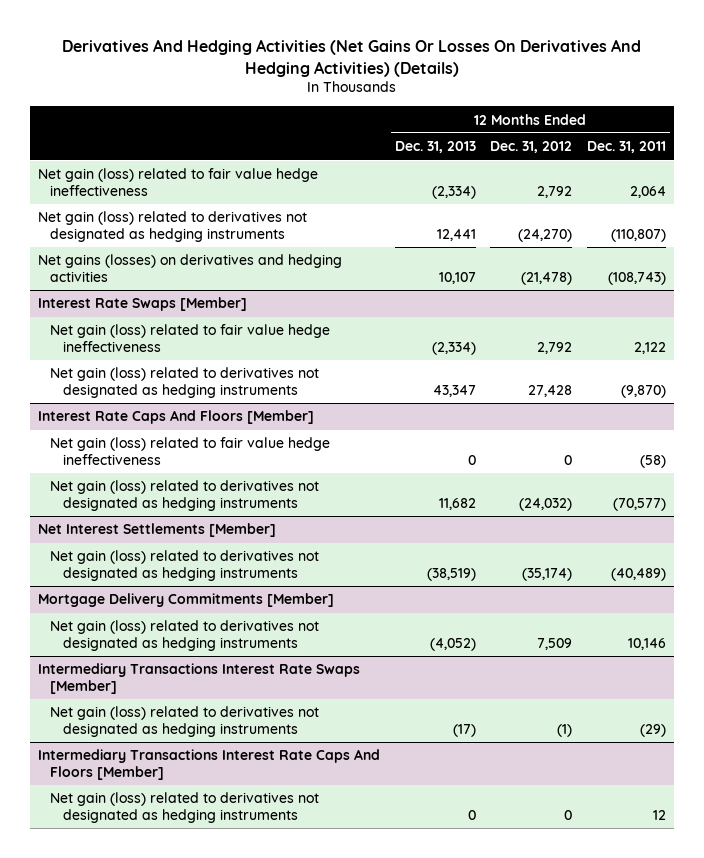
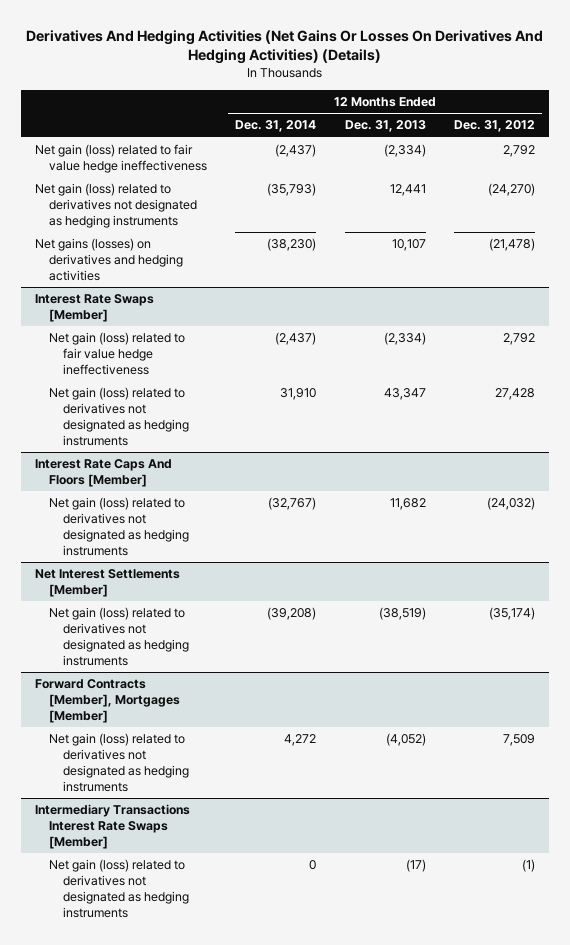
- | 12 Months Ended Dec. 31, 2013 | 12 Months Ended Dec. 31, 2012 | 12 Months Ended Dec. 31, 2011
+ | 12 Months Ended Dec. 31, 2014 | 12 Months Ended Dec. 31, 2013 | 12 Months Ended Dec. 31, 2012
@ Interest Rate Caps And Floors [Member]
- Net gain (loss) related to fair value hedge ineffectiveness | 0 | 0 | (58)
- Mortgage Delivery Commitments [Member]
+ Forward Contracts [Member], Mortgages [Member]
- Intermediary Transactions Interest Rate Caps And Floors [Member]
- Net gain (loss) related to derivatives not designated as hedging instruments | 0 | 0 | 12

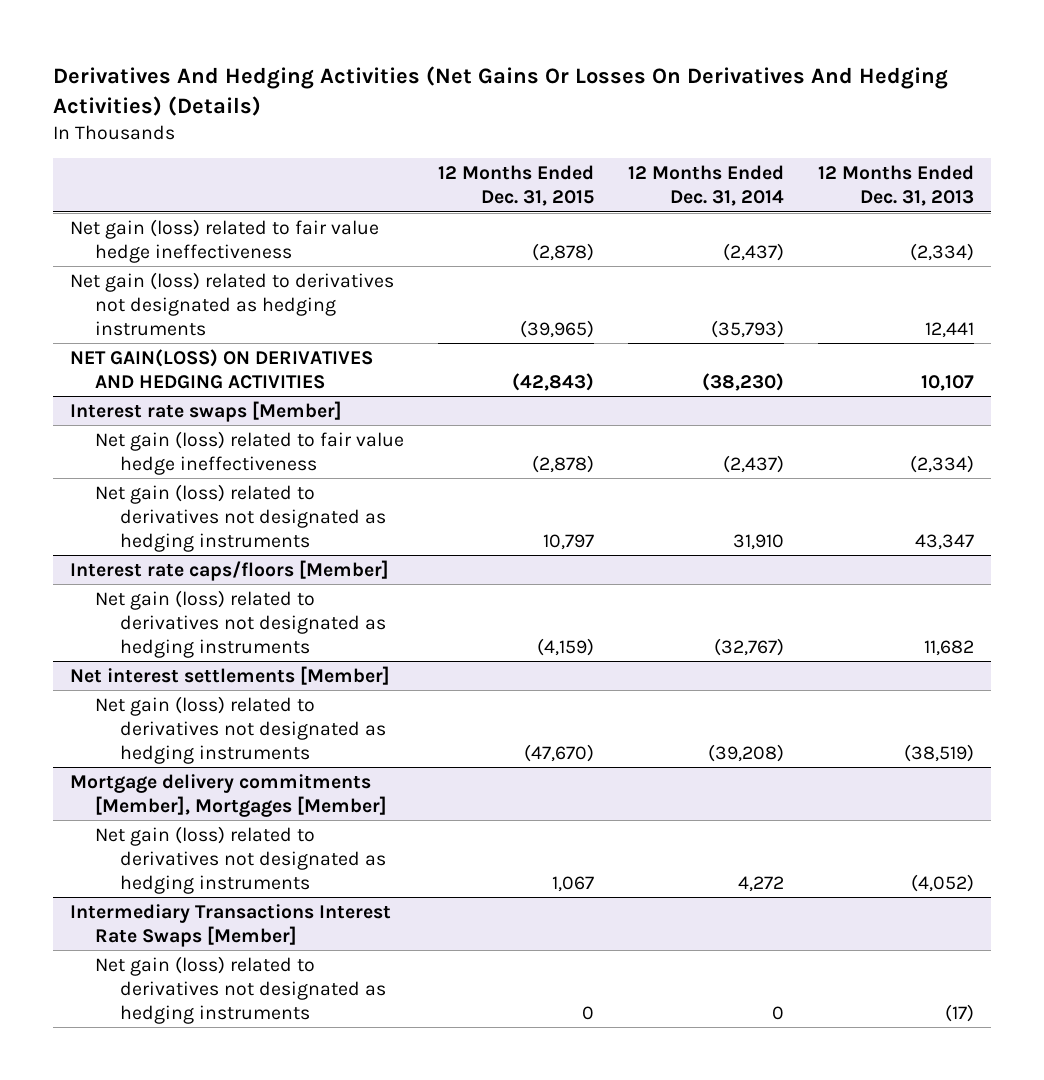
- | 12 Months Ended Dec. 31, 2014 | 12 Months Ended Dec. 31, 2013 | 12 Months Ended Dec. 31, 2012
+ | 12 Months Ended Dec. 31, 2015 | 12 Months Ended Dec. 31, 2014 | 12 Months Ended Dec. 31, 2013
- Net gains (losses) on derivatives and hedging activities | (38,230) | 10,107 | (21,478)
- Interest Rate Swaps [Member]
+ NET GAIN(LOSS) ON DERIVATIVES AND HEDGING ACTIVITIES | (42,843) | (38,230) | 10,107
+ Interest rate swaps [Member]
- Interest Rate Caps And Floors [Member]
+ Interest rate caps/floors [Member]
- Net Interest Settlements [Member]
+ Net interest settlements [Member]
- Forward Contracts [Member], Mortgages [Member]
+ Mortgage delivery commitments [Member], Mortgages [Member]

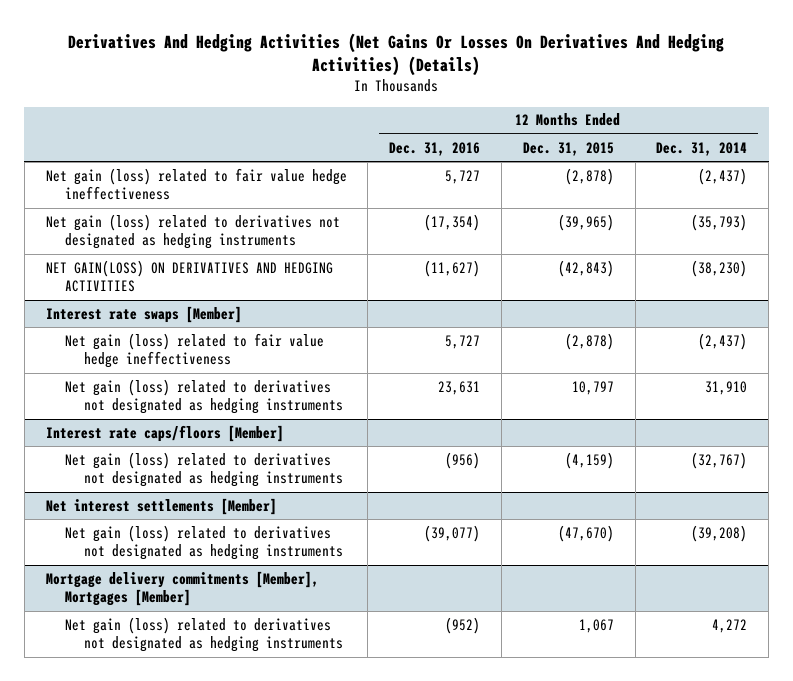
- | 12 Months Ended Dec. 31, 2015 | 12 Months Ended Dec. 31, 2014 | 12 Months Ended Dec. 31, 2013
+ | 12 Months Ended Dec. 31, 2016 | 12 Months Ended Dec. 31, 2015 | 12 Months Ended Dec. 31, 2014
- Intermediary Transactions Interest Rate Swaps [Member]
- Net gain (loss) related to derivatives not designated as hedging instruments | 0 | 0 | (17)

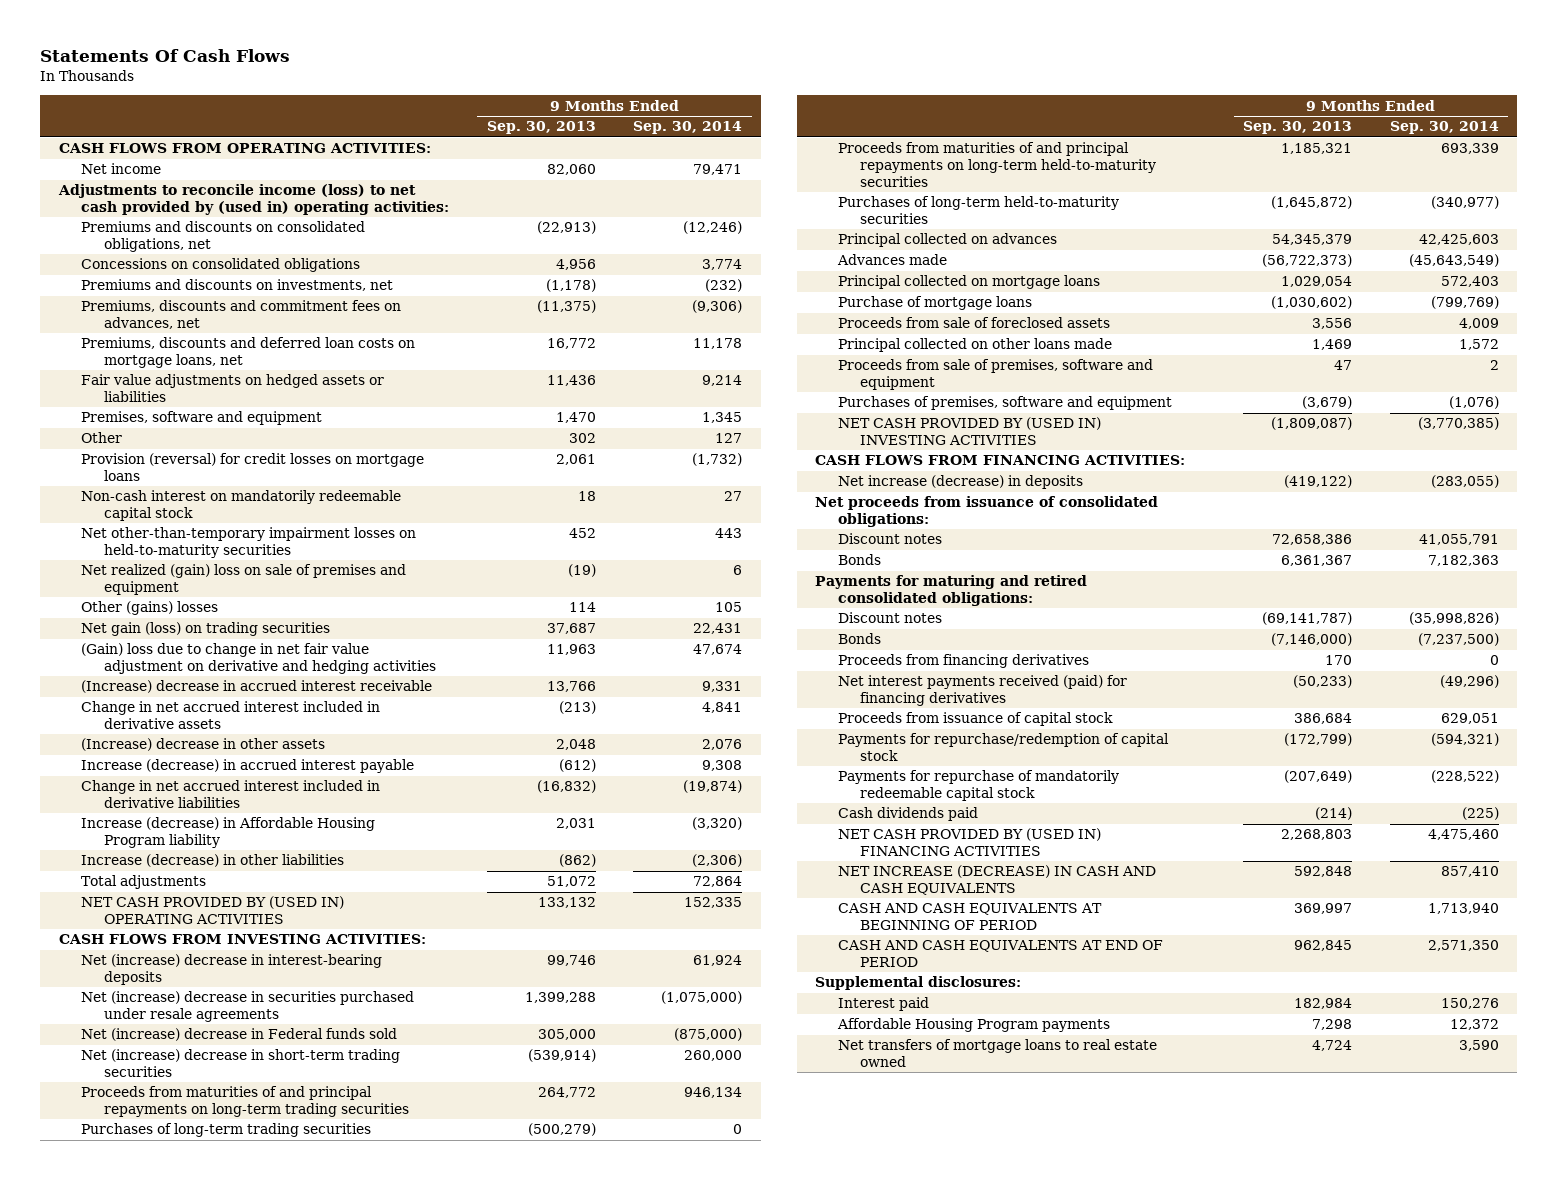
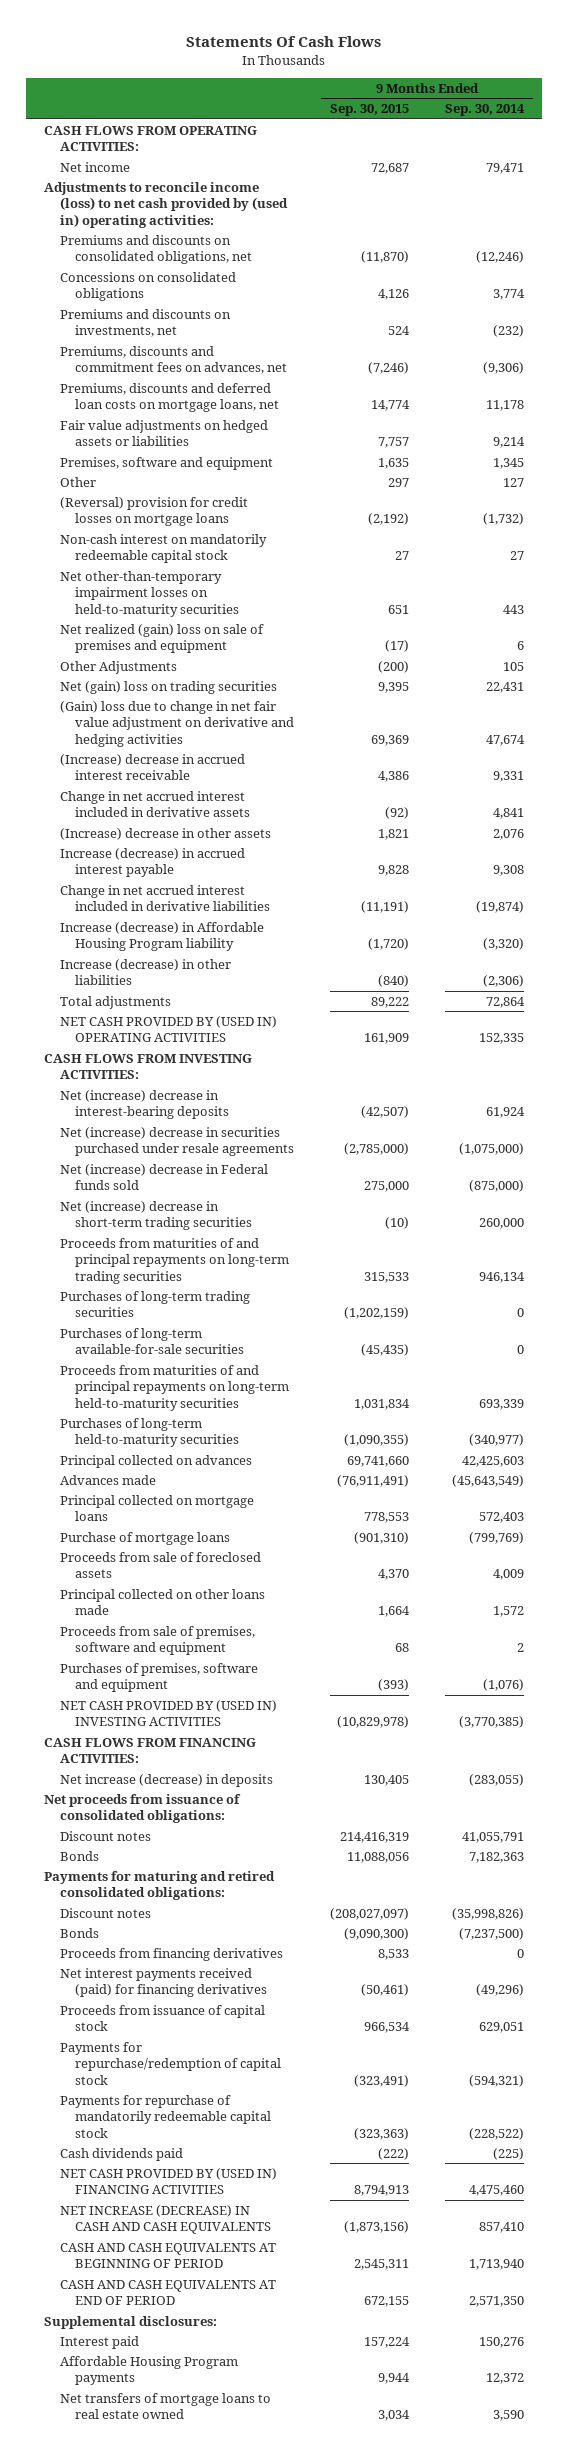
- | 9 Months Ended Sep. 30, 2013 | 9 Months Ended Sep. 30, 2014
+ | 9 Months Ended Sep. 30, 2015 | 9 Months Ended Sep. 30, 2014
- Provision (reversal) for credit losses on mortgage loans | 2,061 | (1,732)
+ (Reversal) provision for credit losses on mortgage loans | (2,192) | (1,732)
- Other (gains) losses | 114 | 105
- Net gain (loss) on trading securities | 37,687 | 22,431
+ Other Adjustments | (200) | 105
+ Net (gain) loss on trading securities | 9,395 | 22,431
+ Purchases of long-term available-for-sale securities | (45,435) | 0

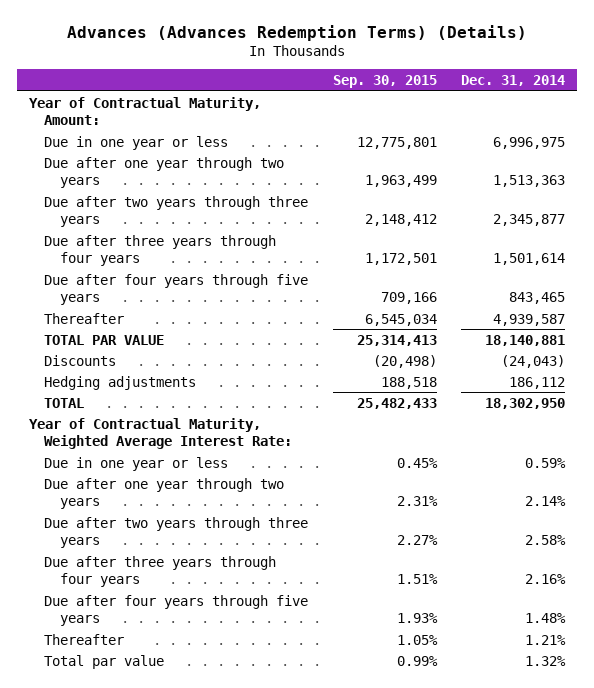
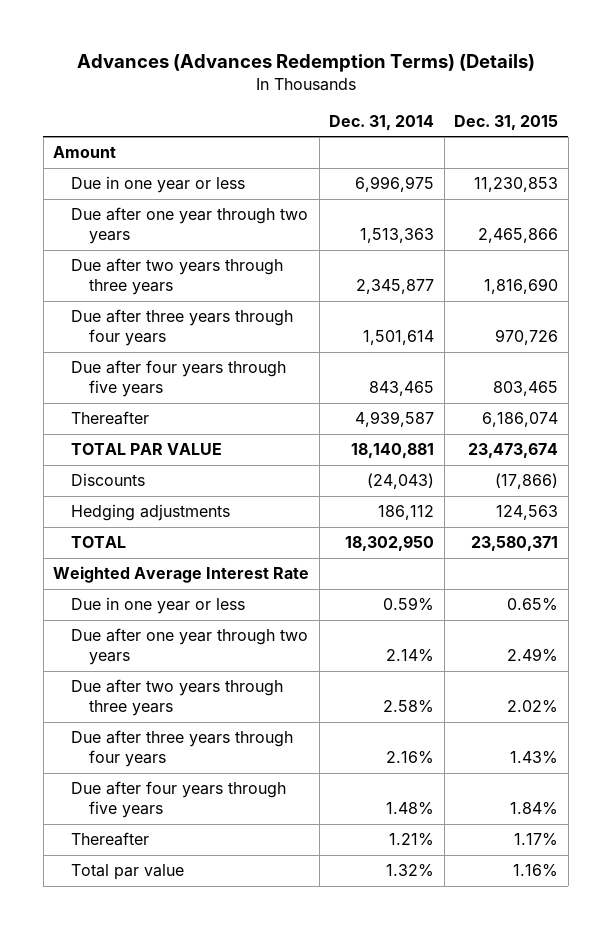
- | Sep. 30, 2015 | Dec. 31, 2014
+ | Dec. 31, 2014 | Dec. 31, 2015
- Year of Contractual Maturity, Amount:
+ Amount
- Year of Contractual Maturity, Weighted Average Interest Rate:
+ Weighted Average Interest Rate

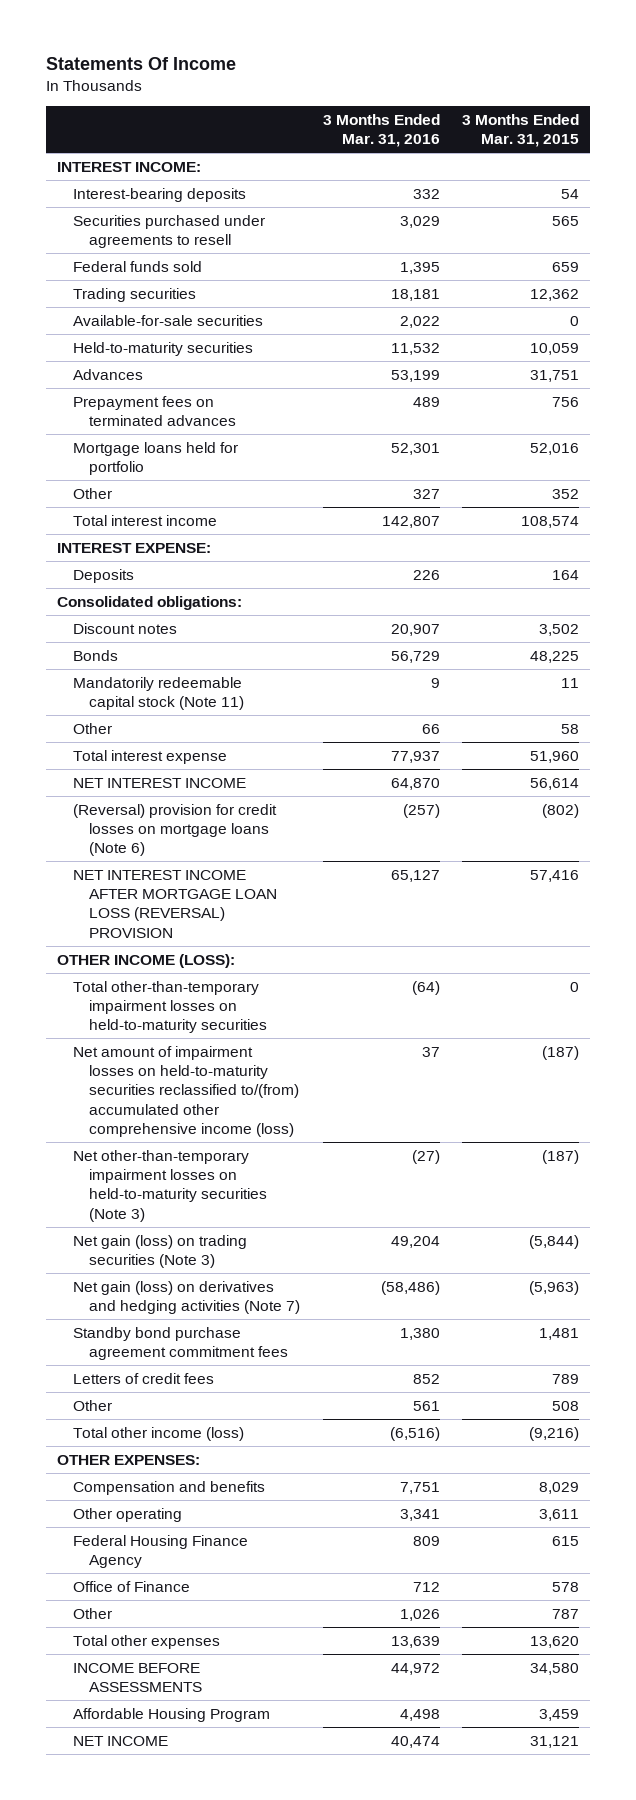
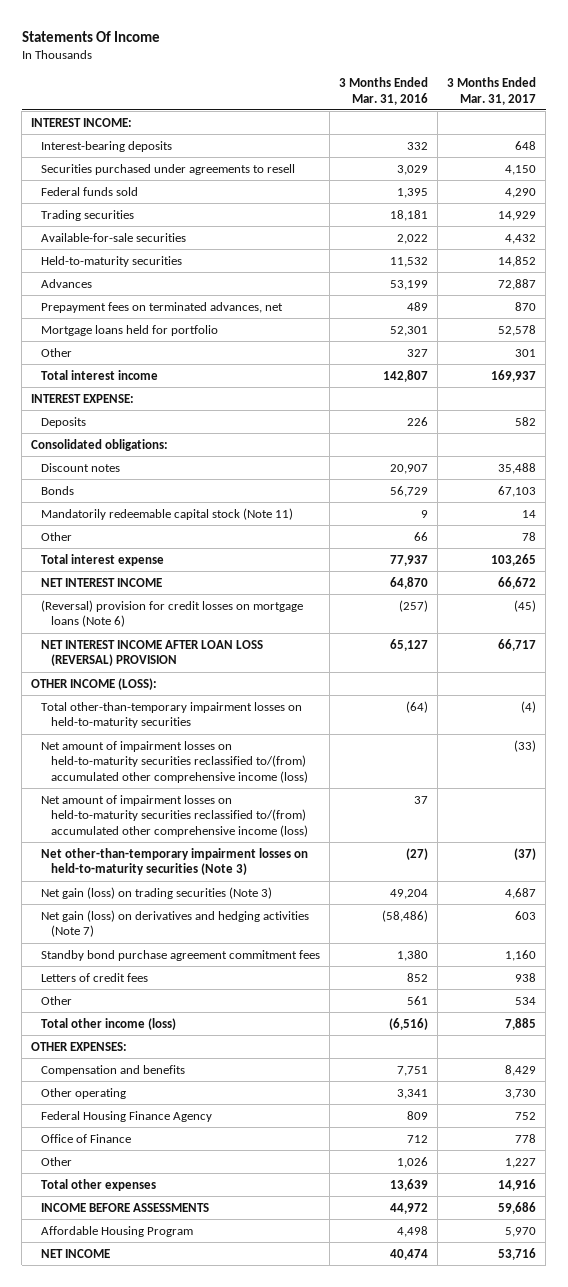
- | 3 Months Ended Mar. 31, 2016 | 3 Months Ended Mar. 31, 2015
+ | 3 Months Ended Mar. 31, 2016 | 3 Months Ended Mar. 31, 2017
- Prepayment fees on terminated advances | 489 | 756
+ Prepayment fees on terminated advances, net | 489 | 870
- NET INTEREST INCOME AFTER MORTGAGE LOAN LOSS (REVERSAL) PROVISION | 65,127 | 57,416
+ NET INTEREST INCOME AFTER LOAN LOSS (REVERSAL) PROVISION | 65,127 | 66,717
+ Net amount of impairment losses on held-to-maturity securities reclassified to/(from) accumulated other comprehensive income (loss) | | (33)

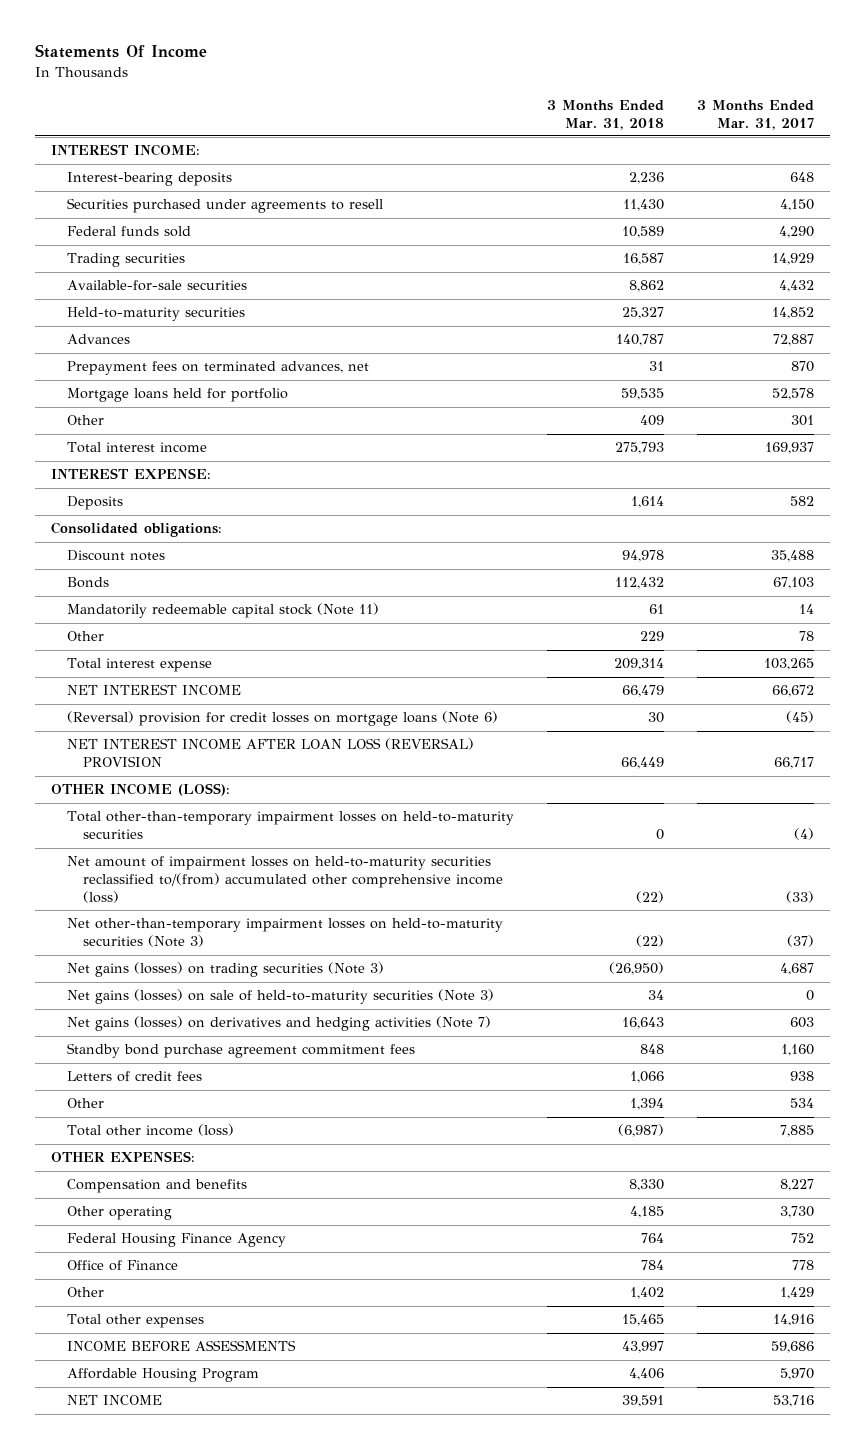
- | 3 Months Ended Mar. 31, 2016 | 3 Months Ended Mar. 31, 2017
+ | 3 Months Ended Mar. 31, 2018 | 3 Months Ended Mar. 31, 2017
- Net amount of impairment losses on held-to-maturity securities reclassified to/(from) accumulated other comprehensive income (loss) | 37 |
- Net gain (loss) on trading securities (Note 3) | 49,204 | 4,687
- Net gain (loss) on derivatives and hedging activities (Note 7) | (58,486) | 603
+ Net gains (losses) on trading securities (Note 3) | (26,950) | 4,687
+ Net gains (losses) on sale of held-to-maturity securities (Note 3) | 34 | 0
+ Net gains (losses) on derivatives and hedging activities (Note 7) | 16,643 | 603
- Compensation and benefits | 7,751 | 8,429
+ Compensation and benefits | 8,330 | 8,227
- Other | 1,026 | 1,227
+ Other | 1,402 | 1,429

